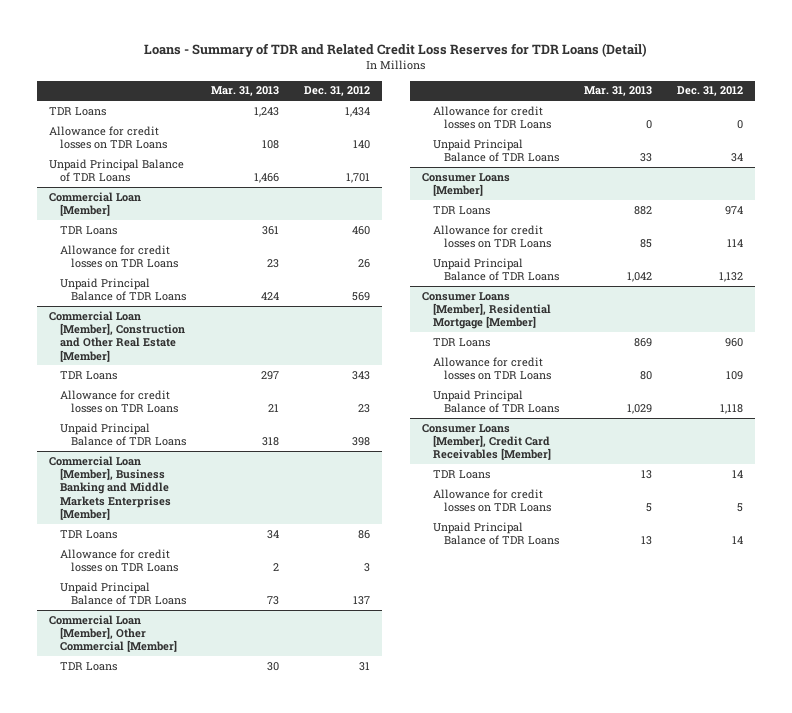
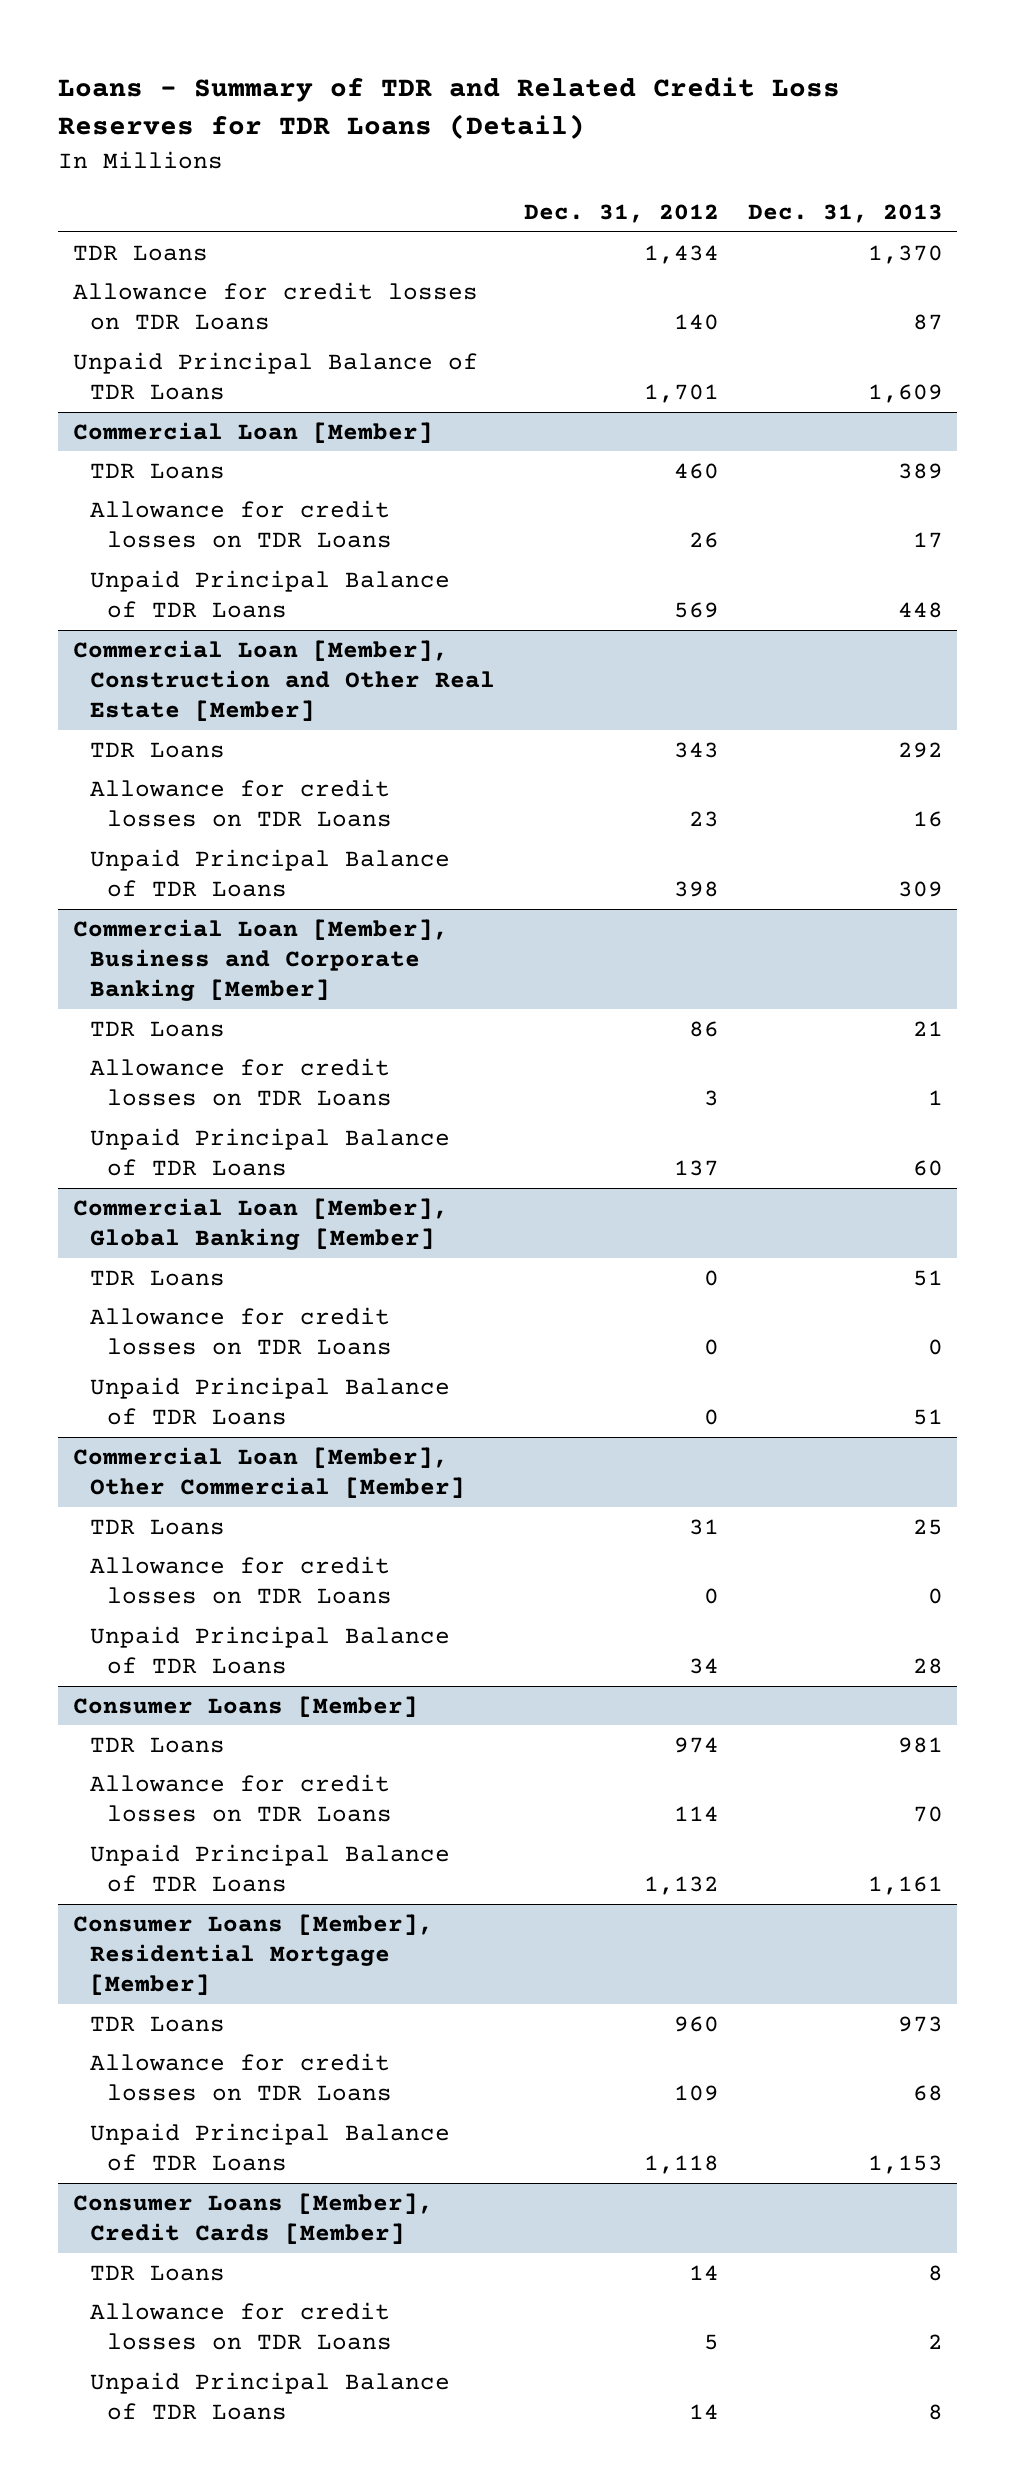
- | Mar. 31, 2013 | Dec. 31, 2012
+ | Dec. 31, 2012 | Dec. 31, 2013
- Commercial Loan [Member], Business Banking and Middle Markets Enterprises [Member]
+ Commercial Loan [Member], Business and Corporate Banking [Member]
+ Commercial Loan [Member], Global Banking [Member]
+ TDR Loans | 0 | 51
+ Allowance for credit losses on TDR Loans | 0 | 0
+ Unpaid Principal Balance of TDR Loans | 0 | 51
- Consumer Loans [Member], Credit Card Receivables [Member]
+ Consumer Loans [Member], Credit Cards [Member]

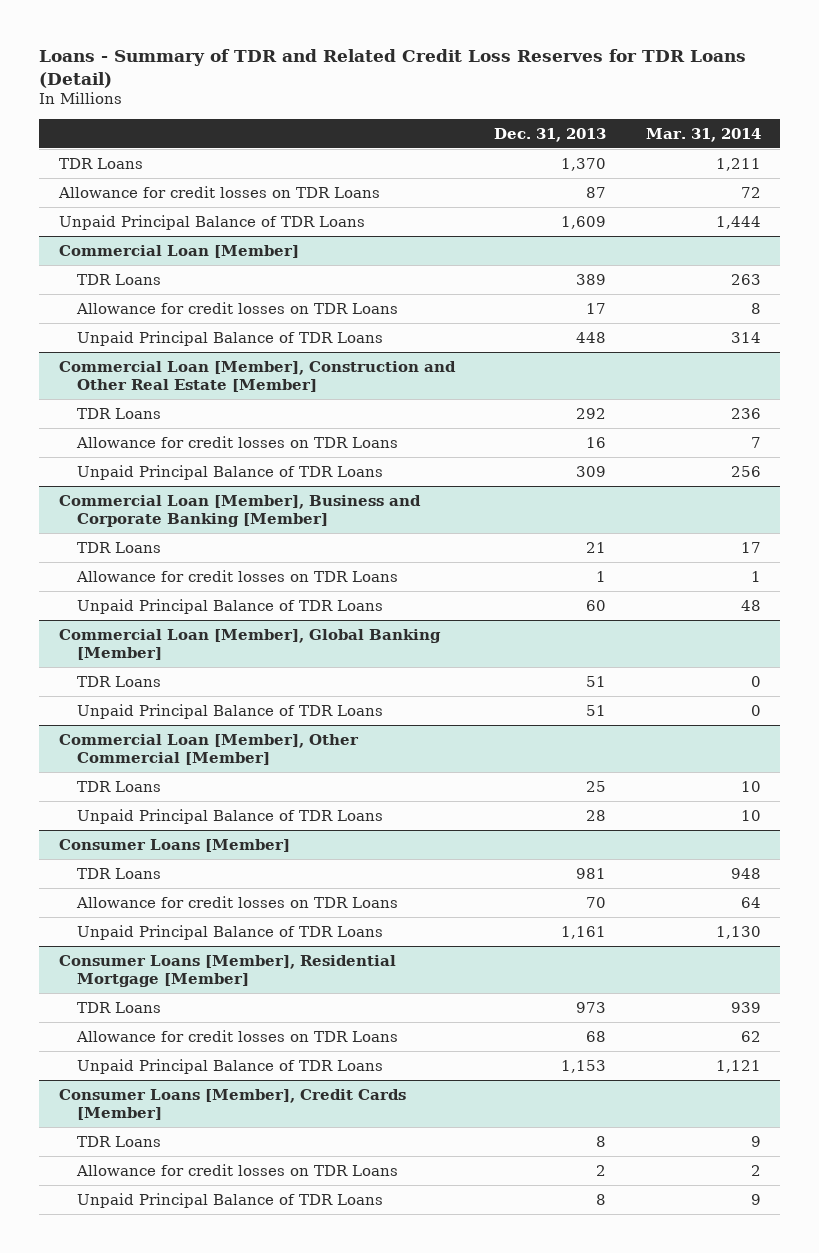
- | Dec. 31, 2012 | Dec. 31, 2013
+ | Dec. 31, 2013 | Mar. 31, 2014
@ Commercial Loan [Member], Global Banking [Member]
- Allowance for credit losses on TDR Loans | 0 | 0
@ Commercial Loan [Member], Other Commercial [Member]
- Allowance for credit losses on TDR Loans | 0 | 0

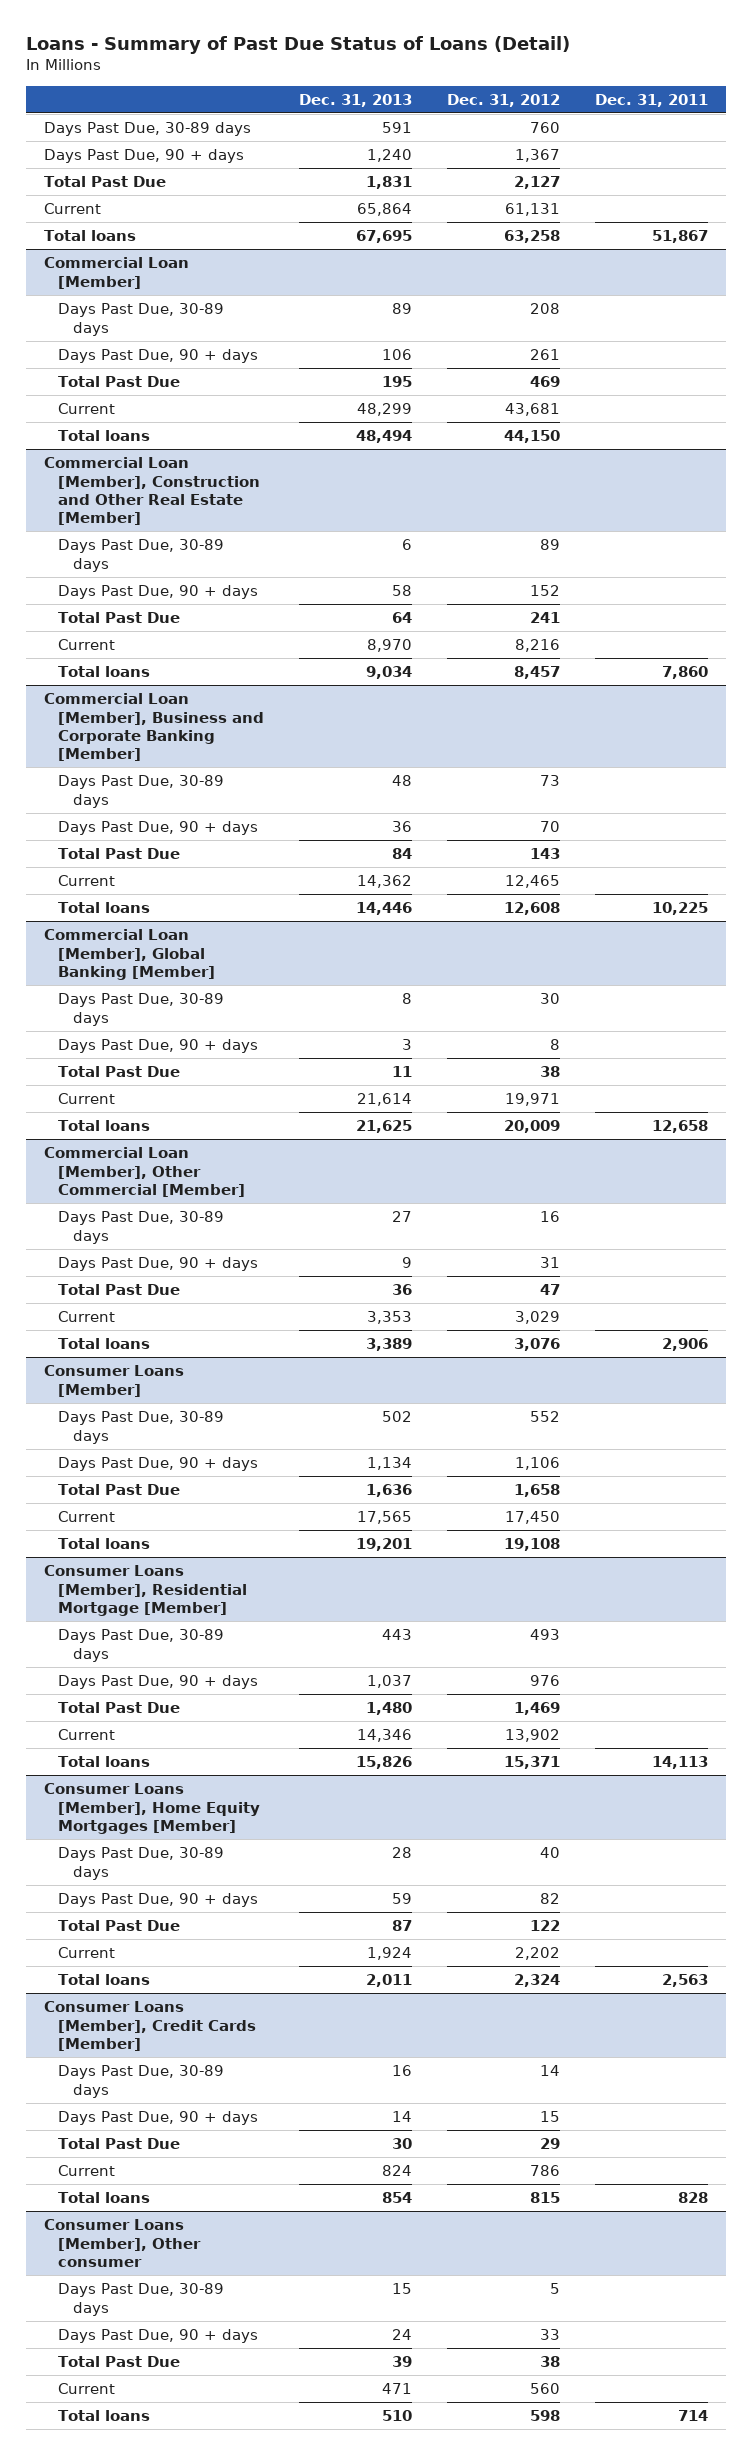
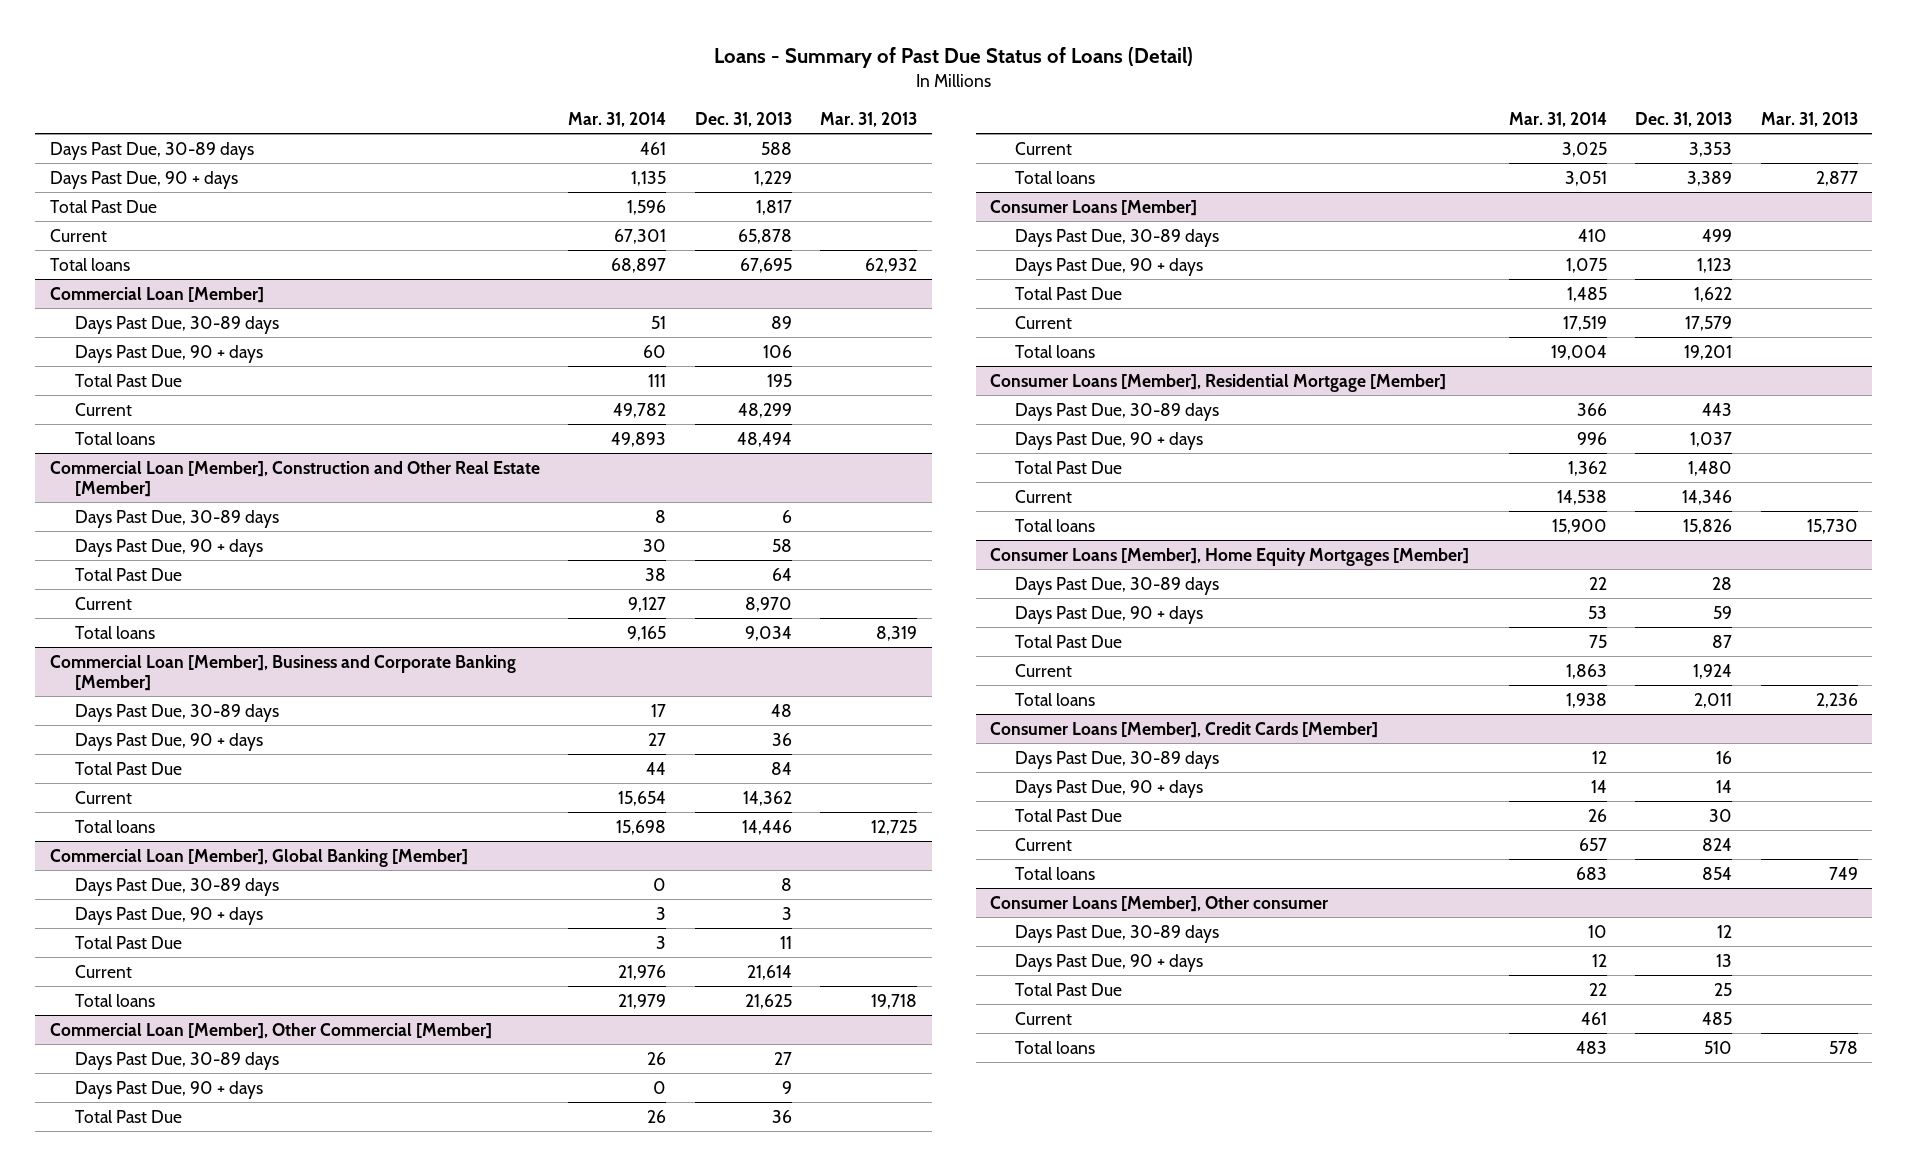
- | Dec. 31, 2013 | Dec. 31, 2012 | Dec. 31, 2011
+ | Mar. 31, 2014 | Dec. 31, 2013 | Mar. 31, 2013
- Days Past Due, 30-89 days | 591 | 760 |
- Days Past Due, 90 + days | 1,240 | 1,367 |
- Total Past Due | 1,831 | 2,127 |
- Current | 65,864 | 61,131 |
+ Days Past Due, 30-89 days | 461 | 588 |
+ Days Past Due, 90 + days | 1,135 | 1,229 |
+ Total Past Due | 1,596 | 1,817 |
+ Current | 67,301 | 65,878 |
@ Consumer Loans [Member]
- Days Past Due, 30-89 days | 502 | 552 |
- Days Past Due, 90 + days | 1,134 | 1,106 |
- Total Past Due | 1,636 | 1,658 |
- Current | 17,565 | 17,450 |
+ Days Past Due, 30-89 days | 410 | 499 |
+ Days Past Due, 90 + days | 1,075 | 1,123 |
+ Total Past Due | 1,485 | 1,622 |
+ Current | 17,519 | 17,579 |
@ Consumer Loans [Member], Other consumer
- Days Past Due, 30-89 days | 15 | 5 |
- Days Past Due, 90 + days | 24 | 33 |
- Total Past Due | 39 | 38 |
- Current | 471 | 560 |
+ Days Past Due, 30-89 days | 10 | 12 |
+ Days Past Due, 90 + days | 12 | 13 |
+ Total Past Due | 22 | 25 |
+ Current | 461 | 485 |

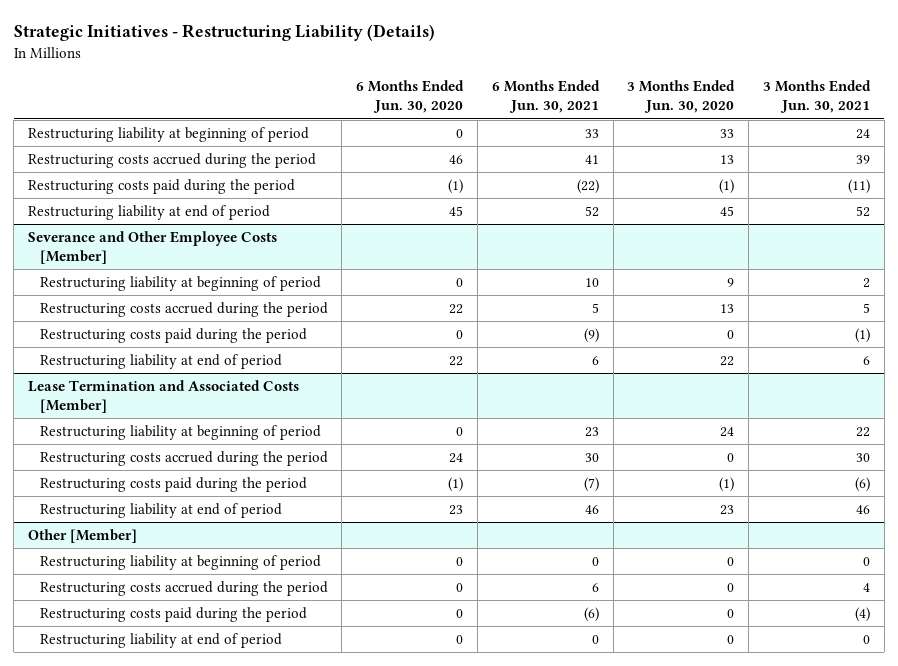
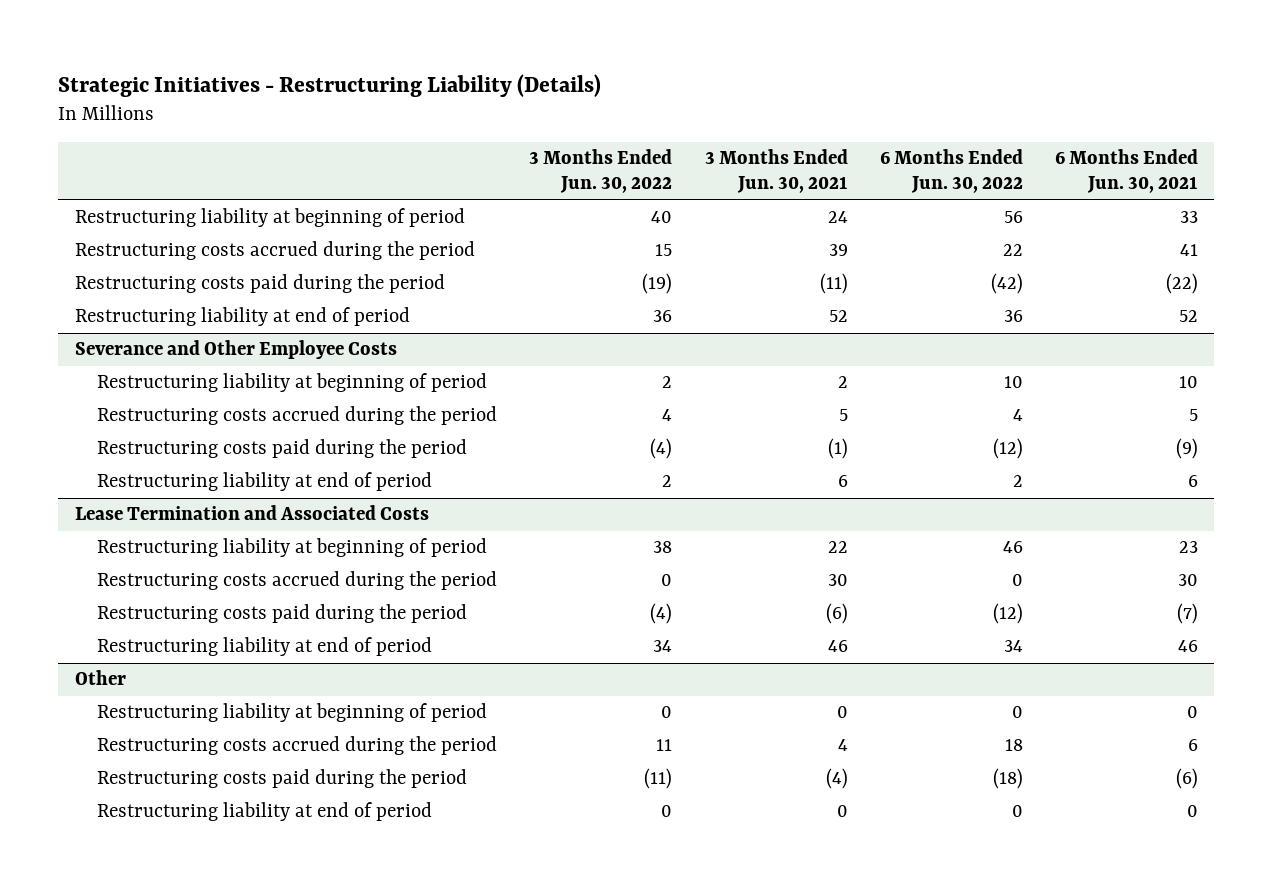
- | 6 Months Ended Jun. 30, 2020 | 6 Months Ended Jun. 30, 2021 | 3 Months Ended Jun. 30, 2020 | 3 Months Ended Jun. 30, 2021
+ | 3 Months Ended Jun. 30, 2022 | 3 Months Ended Jun. 30, 2021 | 6 Months Ended Jun. 30, 2022 | 6 Months Ended Jun. 30, 2021
- Severance and Other Employee Costs [Member]
+ Severance and Other Employee Costs
- Lease Termination and Associated Costs [Member]
+ Lease Termination and Associated Costs
- Other [Member]
+ Other

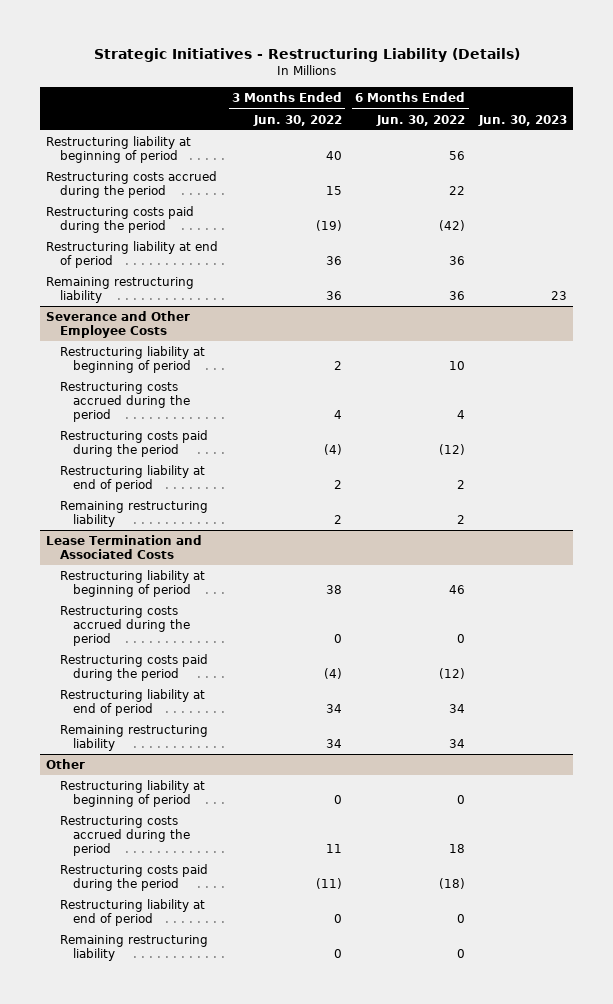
- | 3 Months Ended Jun. 30, 2022 | 3 Months Ended Jun. 30, 2021 | 6 Months Ended Jun. 30, 2022 | 6 Months Ended Jun. 30, 2021
+ | 3 Months Ended Jun. 30, 2022 | 6 Months Ended Jun. 30, 2022 | Jun. 30, 2023
+ Remaining restructuring liability | 36 | 36 | 23
@ Severance and Other Employee Costs
+ Remaining restructuring liability | 2 | 2 |
@ Lease Termination and Associated Costs
+ Remaining restructuring liability | 34 | 34 |
@ Other
+ Remaining restructuring liability | 0 | 0 |

